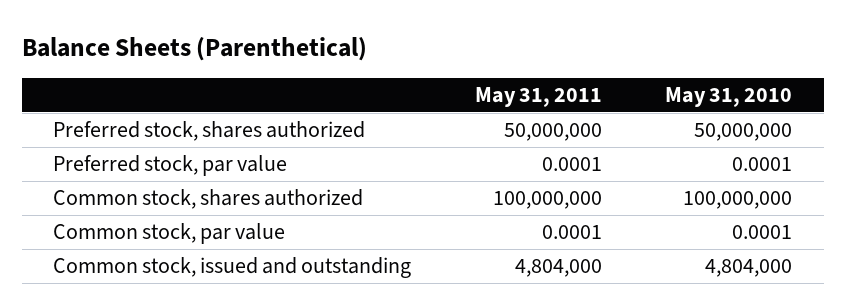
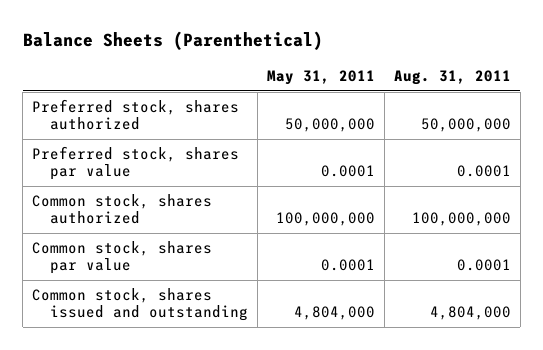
- | May 31, 2011 | May 31, 2010
+ | May 31, 2011 | Aug. 31, 2011
- Preferred stock, par value | 0.0001 | 0.0001
+ Preferred stock, shares par value | 0.0001 | 0.0001
- Common stock, par value | 0.0001 | 0.0001
- Common stock, issued and outstanding | 4,804,000 | 4,804,000
+ Common stock, shares par value | 0.0001 | 0.0001
+ Common stock, shares issued and outstanding | 4,804,000 | 4,804,000

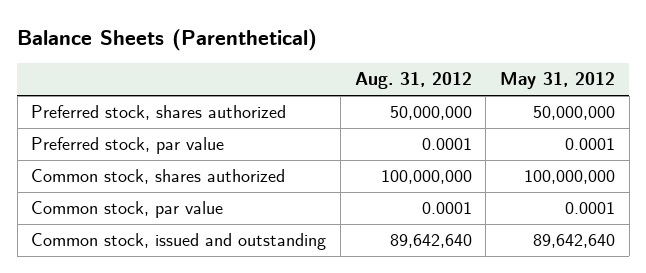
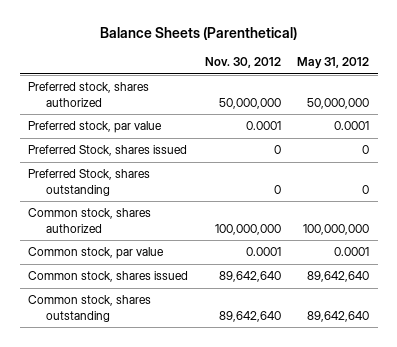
- | Aug. 31, 2012 | May 31, 2012
+ | Nov. 30, 2012 | May 31, 2012
+ Preferred Stock, shares issued | 0 | 0
+ Preferred Stock, shares outstanding | 0 | 0
- Common stock, issued and outstanding | 89,642,640 | 89,642,640
+ Common stock, shares issued | 89,642,640 | 89,642,640
+ Common stock, shares outstanding | 89,642,640 | 89,642,640

